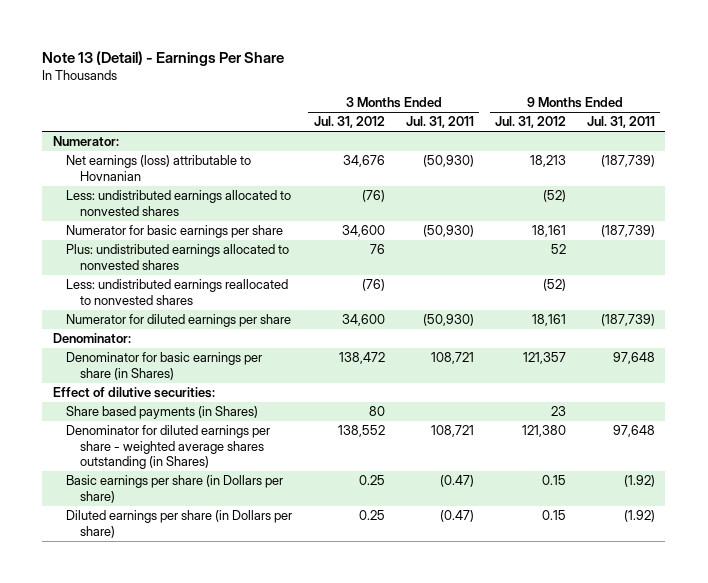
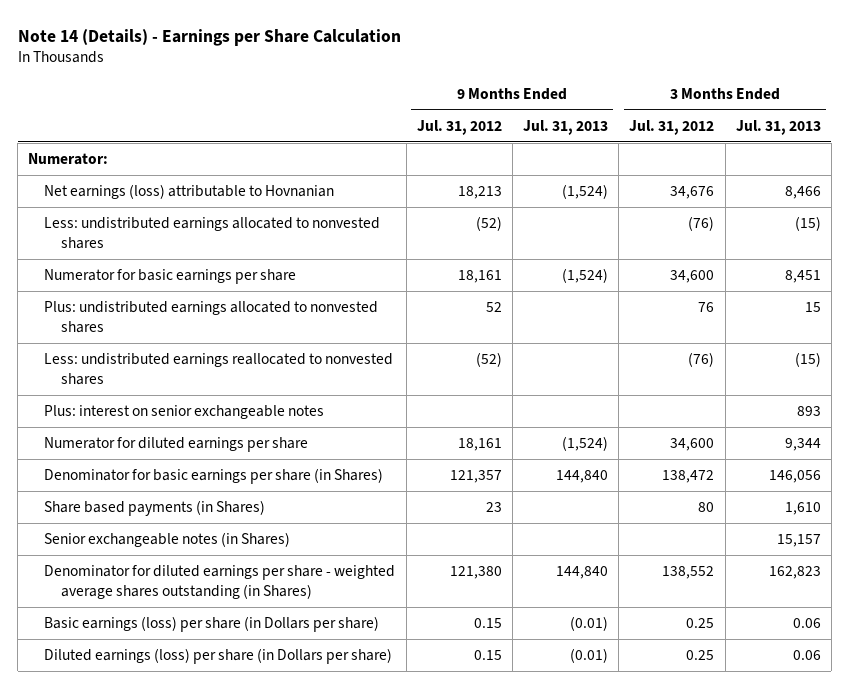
- Note 13 (Detail) - Earnings Per Share
+ Note 14 (Details) - Earnings per Share Calculation
- | 3 Months Ended Jul. 31, 2012 | 3 Months Ended Jul. 31, 2011 | 9 Months Ended Jul. 31, 2012 | 9 Months Ended Jul. 31, 2011
+ | 9 Months Ended Jul. 31, 2012 | 9 Months Ended Jul. 31, 2013 | 3 Months Ended Jul. 31, 2012 | 3 Months Ended Jul. 31, 2013
+ Plus: interest on senior exchangeable notes | | | | 893
- Denominator:
- Effect of dilutive securities:
+ Senior exchangeable notes (in Shares) | | | | 15,157
- Basic earnings per share (in Dollars per share) | 0.25 | (0.47) | 0.15 | (1.92)
- Diluted earnings per share (in Dollars per share) | 0.25 | (0.47) | 0.15 | (1.92)
+ Basic earnings (loss) per share (in Dollars per share) | 0.15 | (0.01) | 0.25 | 0.06
+ Diluted earnings (loss) per share (in Dollars per share) | 0.15 | (0.01) | 0.25 | 0.06

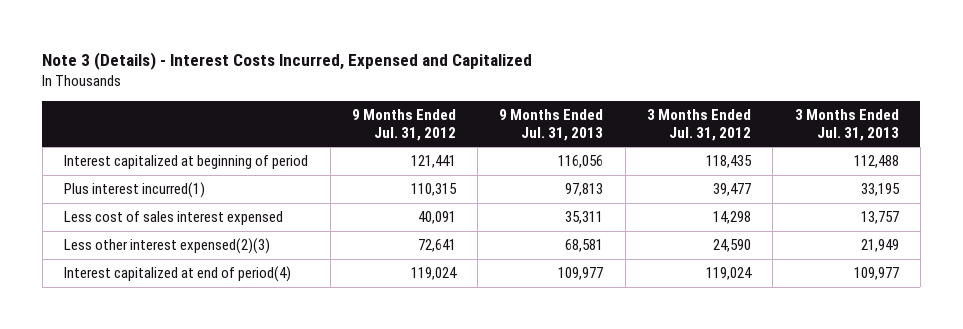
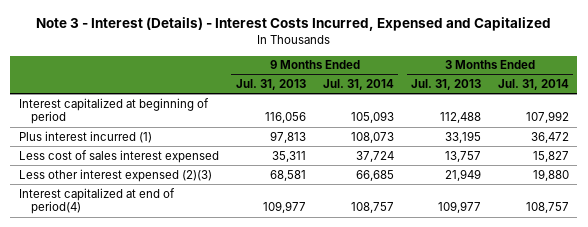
- Note 3 (Details) - Interest Costs Incurred, Expensed and Capitalized
+ Note 3 - Interest (Details) - Interest Costs Incurred, Expensed and Capitalized
- | 9 Months Ended Jul. 31, 2012 | 9 Months Ended Jul. 31, 2013 | 3 Months Ended Jul. 31, 2012 | 3 Months Ended Jul. 31, 2013
+ | 9 Months Ended Jul. 31, 2013 | 9 Months Ended Jul. 31, 2014 | 3 Months Ended Jul. 31, 2013 | 3 Months Ended Jul. 31, 2014
- Plus interest incurred(1) | 110,315 | 97,813 | 39,477 | 33,195
+ Plus interest incurred (1) | 97,813 | 108,073 | 33,195 | 36,472
- Less other interest expensed(2)(3) | 72,641 | 68,581 | 24,590 | 21,949
+ Less other interest expensed (2)(3) | 68,581 | 66,685 | 21,949 | 19,880

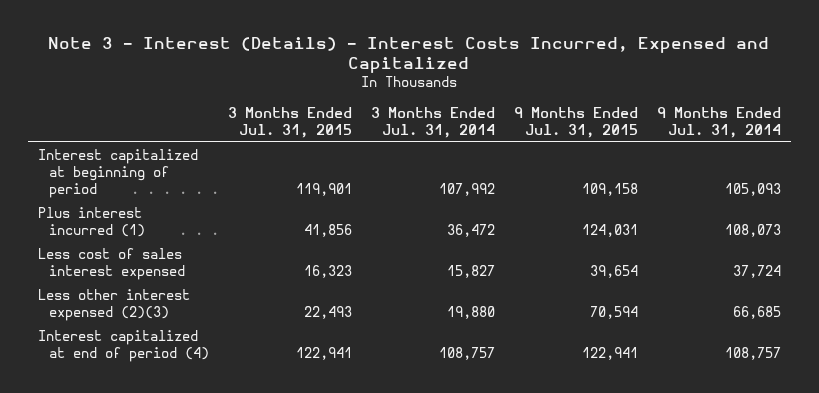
- | 9 Months Ended Jul. 31, 2013 | 9 Months Ended Jul. 31, 2014 | 3 Months Ended Jul. 31, 2013 | 3 Months Ended Jul. 31, 2014
+ | 3 Months Ended Jul. 31, 2015 | 3 Months Ended Jul. 31, 2014 | 9 Months Ended Jul. 31, 2015 | 9 Months Ended Jul. 31, 2014
- Interest capitalized at end of period(4) | 109,977 | 108,757 | 109,977 | 108,757
+ Interest capitalized at end of period (4) | 122,941 | 108,757 | 122,941 | 108,757

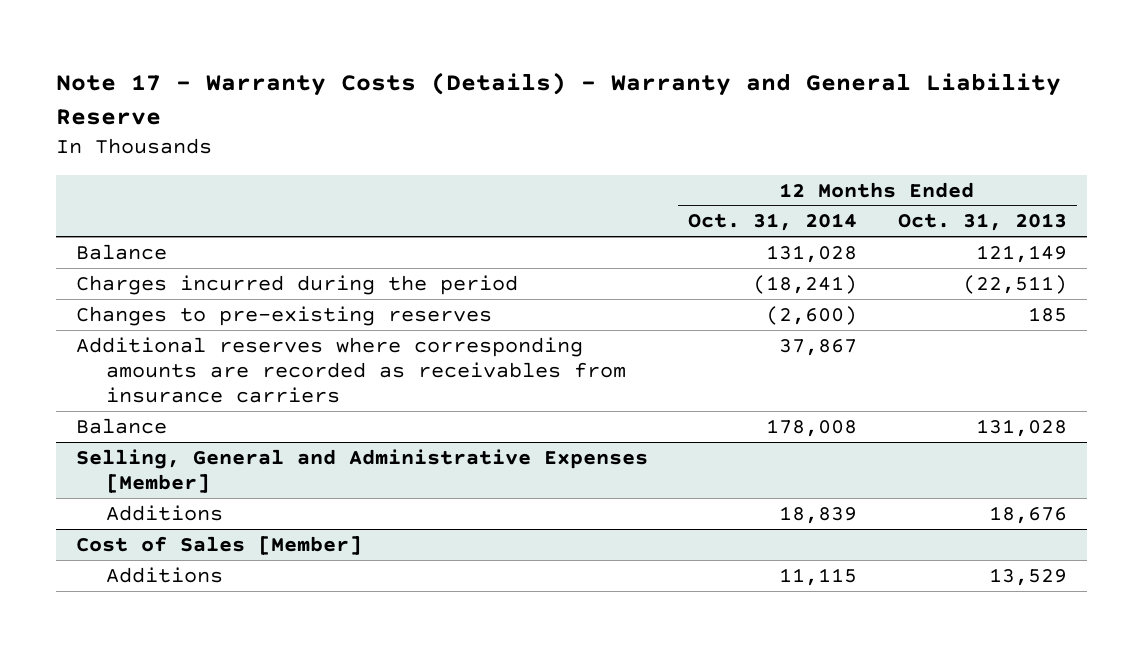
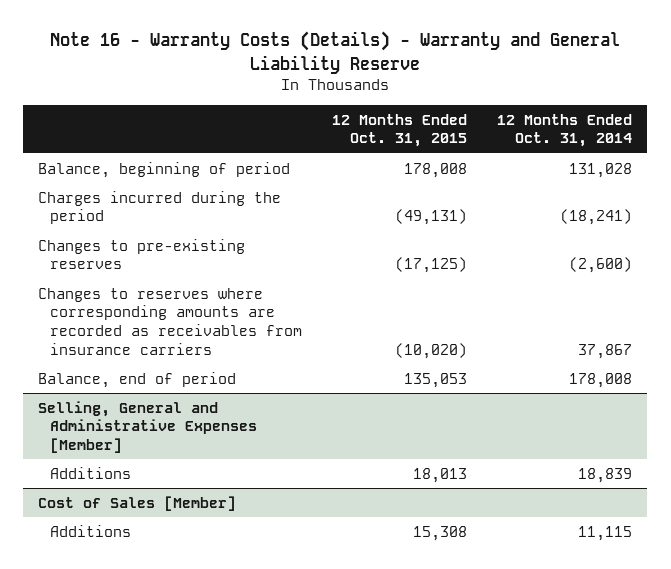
- Note 17 - Warranty Costs (Details) - Warranty and General Liability Reserve
+ Note 16 - Warranty Costs (Details) - Warranty and General Liability Reserve
- | 12 Months Ended Oct. 31, 2014 | 12 Months Ended Oct. 31, 2013
+ | 12 Months Ended Oct. 31, 2015 | 12 Months Ended Oct. 31, 2014
- Balance | 131,028 | 121,149
+ Balance, beginning of period | 178,008 | 131,028
- Additional reserves where corresponding amounts are recorded as receivables from insurance carriers | 37,867 |
- Balance | 178,008 | 131,028
+ Changes to reserves where corresponding amounts are recorded as receivables from insurance carriers | (10,020) | 37,867
+ Balance, end of period | 135,053 | 178,008

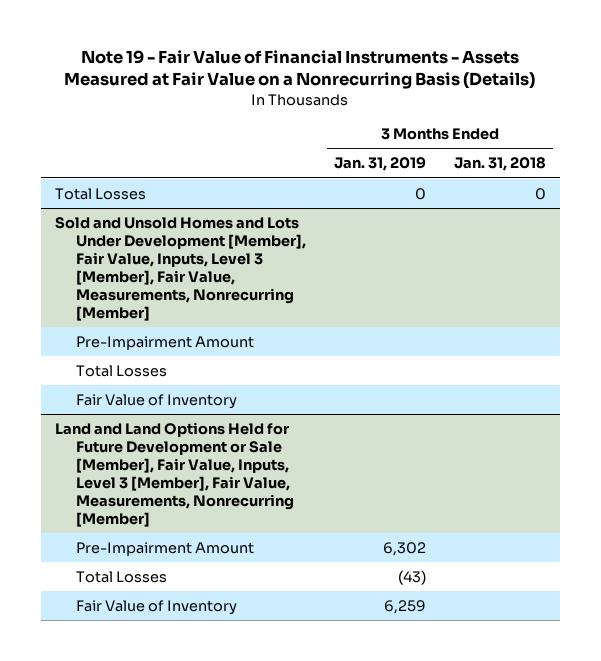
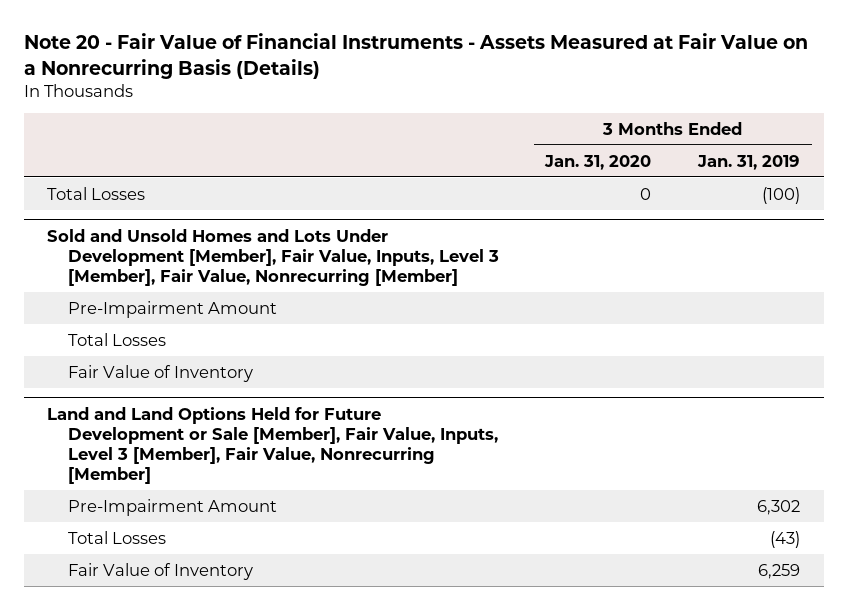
- Note 19 - Fair Value of Financial Instruments - Assets Measured at Fair Value on a Nonrecurring Basis (Details)
+ Note 20 - Fair Value of Financial Instruments - Assets Measured at Fair Value on a Nonrecurring Basis (Details)
- | 3 Months Ended Jan. 31, 2019 | 3 Months Ended Jan. 31, 2018
+ | 3 Months Ended Jan. 31, 2020 | 3 Months Ended Jan. 31, 2019
- Total Losses | 0 | 0
- Sold and Unsold Homes and Lots Under Development [Member], Fair Value, Inputs, Level 3 [Member], Fair Value, Measurements, Nonrecurring [Member]
+ Total Losses | 0 | (100)
+ Sold and Unsold Homes and Lots Under Development [Member], Fair Value, Inputs, Level 3 [Member], Fair Value, Nonrecurring [Member]
- Land and Land Options Held for Future Development or Sale [Member], Fair Value, Inputs, Level 3 [Member], Fair Value, Measurements, Nonrecurring [Member]
+ Land and Land Options Held for Future Development or Sale [Member], Fair Value, Inputs, Level 3 [Member], Fair Value, Nonrecurring [Member]

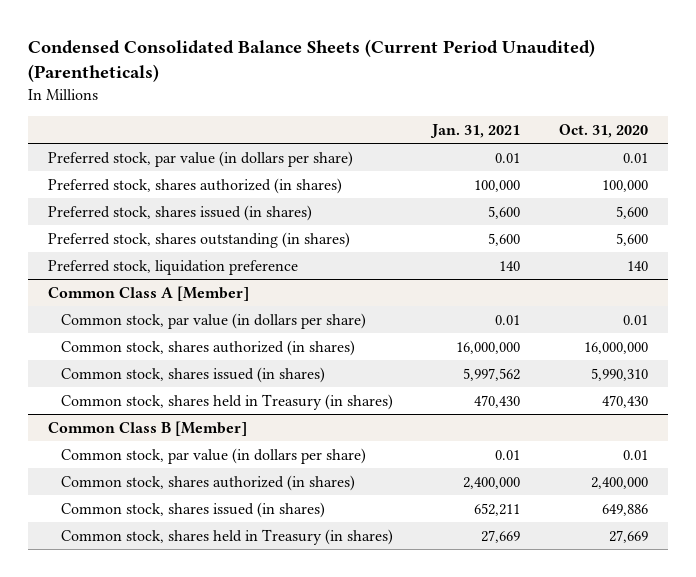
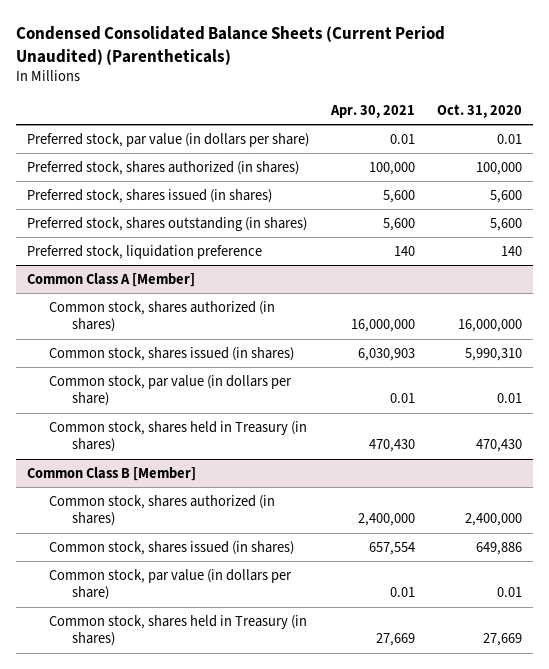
- | Jan. 31, 2021 | Oct. 31, 2020
+ | Apr. 30, 2021 | Oct. 31, 2020
@ Common Class A [Member]
moved down: Common stock, par value (in dollars per share) | 0.01 | 0.01
@ Common Class B [Member]
moved down: Common stock, par value (in dollars per share) | 0.01 | 0.01

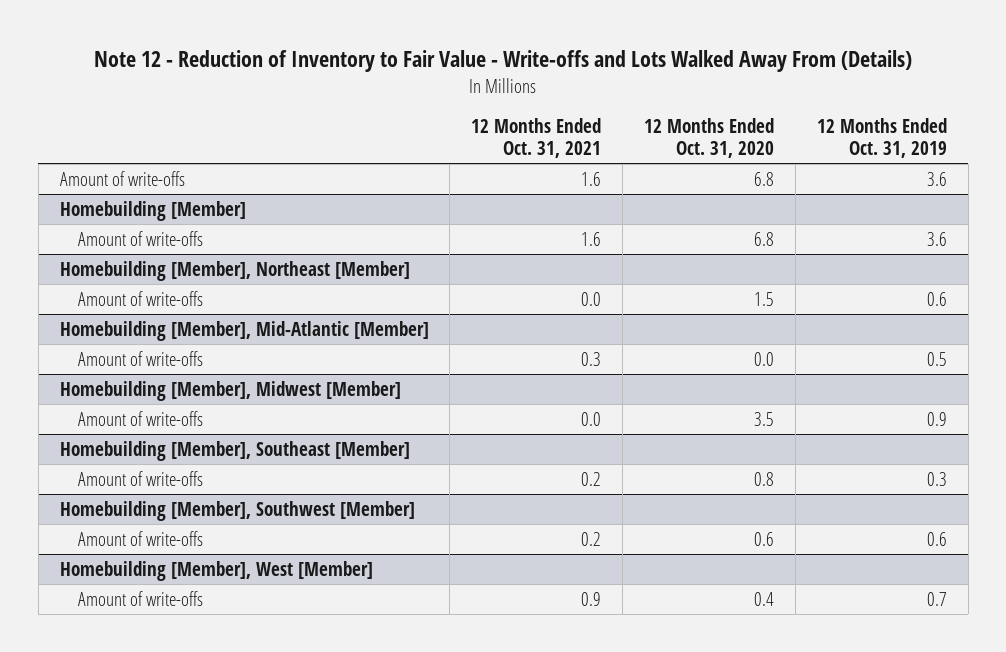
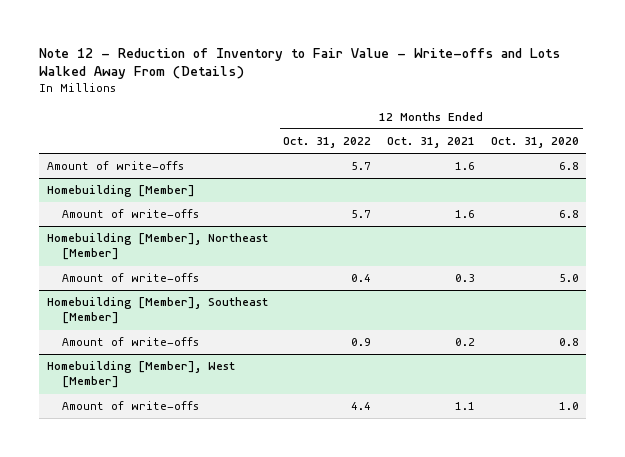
- | 12 Months Ended Oct. 31, 2021 | 12 Months Ended Oct. 31, 2020 | 12 Months Ended Oct. 31, 2019
+ | 12 Months Ended Oct. 31, 2022 | 12 Months Ended Oct. 31, 2021 | 12 Months Ended Oct. 31, 2020
@ Homebuilding [Member], Northeast [Member]
- Amount of write-offs | 0.0 | 1.5 | 0.6
- Homebuilding [Member], Mid-Atlantic [Member]
- Amount of write-offs | 0.3 | 0.0 | 0.5
- Homebuilding [Member], Midwest [Member]
- Amount of write-offs | 0.0 | 3.5 | 0.9
@ Homebuilding [Member], Northeast [Member]
+ Amount of write-offs | 0.4 | 0.3 | 5.0
- Homebuilding [Member], Southwest [Member]
- Amount of write-offs | 0.2 | 0.6 | 0.6
@ Homebuilding [Member], West [Member]
- Amount of write-offs | 0.9 | 0.4 | 0.7
+ Amount of write-offs | 4.4 | 1.1 | 1.0

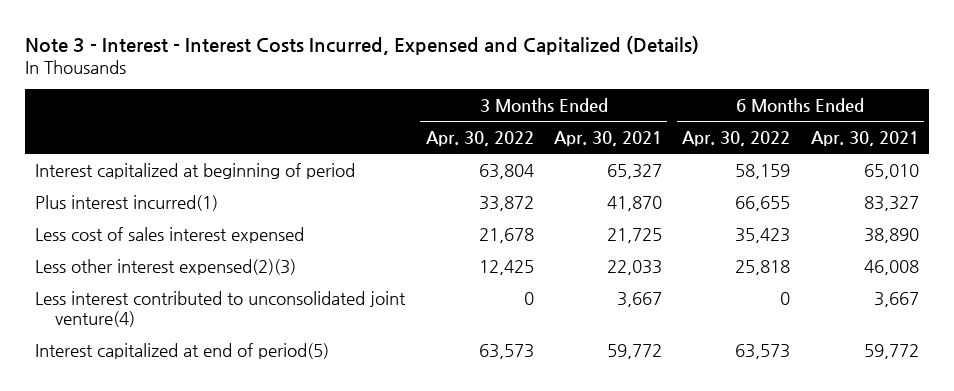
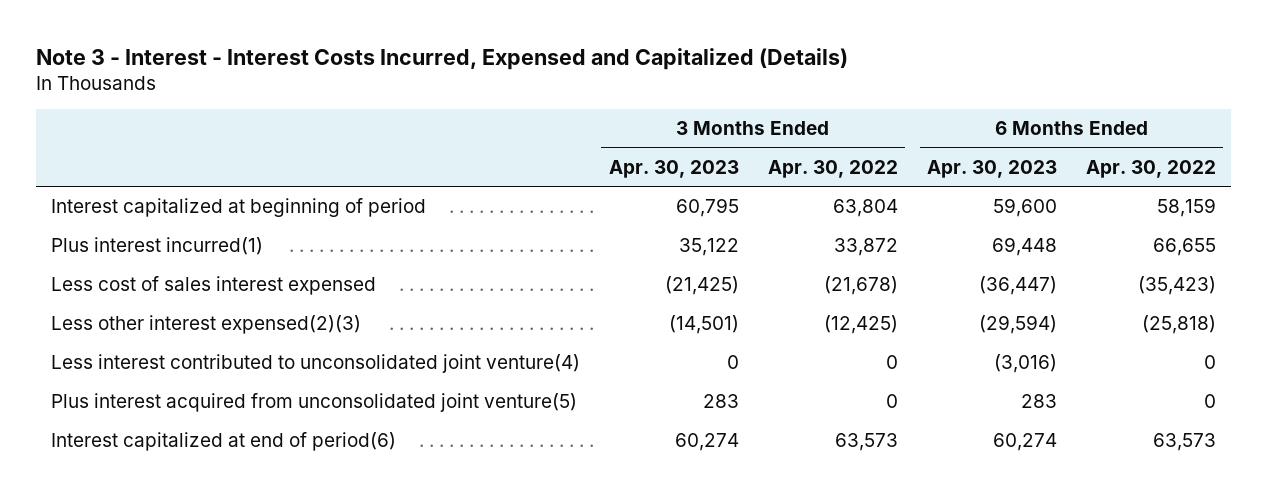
- | 3 Months Ended Apr. 30, 2022 | 3 Months Ended Apr. 30, 2021 | 6 Months Ended Apr. 30, 2022 | 6 Months Ended Apr. 30, 2021
+ | 3 Months Ended Apr. 30, 2023 | 3 Months Ended Apr. 30, 2022 | 6 Months Ended Apr. 30, 2023 | 6 Months Ended Apr. 30, 2022
- Less cost of sales interest expensed | 21,678 | 21,725 | 35,423 | 38,890
- Less other interest expensed(2)(3) | 12,425 | 22,033 | 25,818 | 46,008
+ Less cost of sales interest expensed | (21,425) | (21,678) | (36,447) | (35,423)
+ Less other interest expensed(2)(3) | (14,501) | (12,425) | (29,594) | (25,818)
- Interest capitalized at end of period(5) | 63,573 | 59,772 | 63,573 | 59,772
+ Plus interest acquired from unconsolidated joint venture(5) | 283 | 0 | 283 | 0
+ Interest capitalized at end of period(6) | 60,274 | 63,573 | 60,274 | 63,573

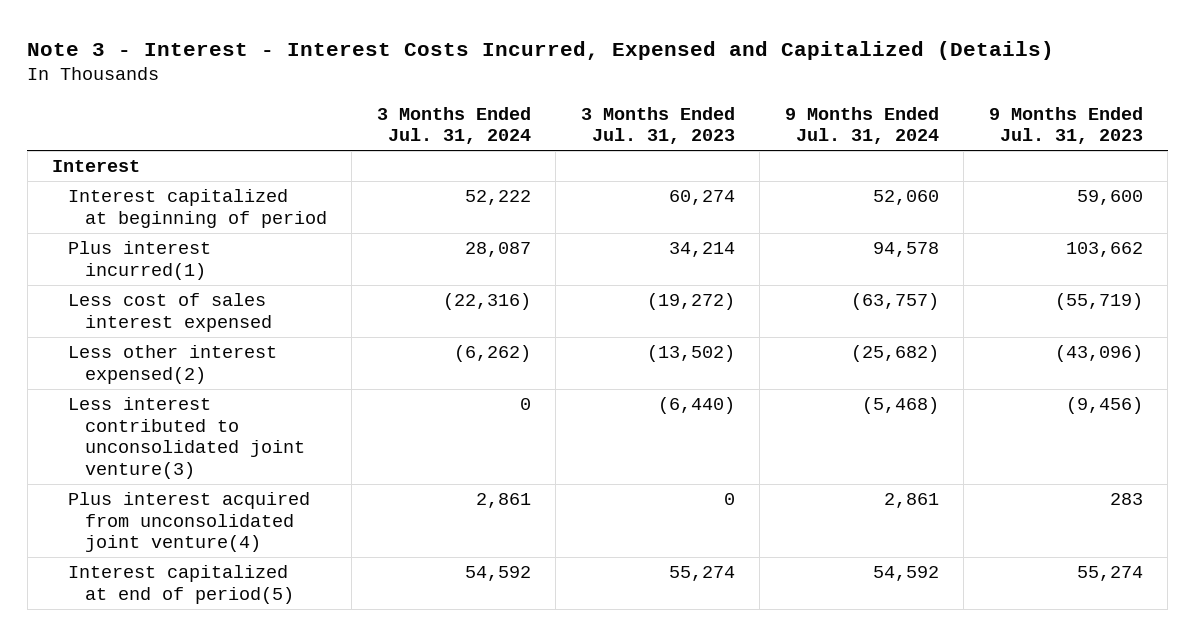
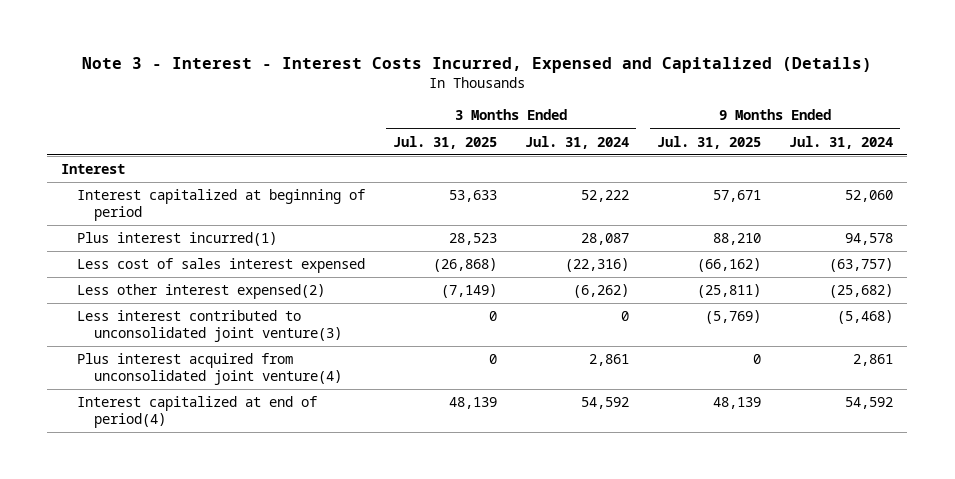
- | 3 Months Ended Jul. 31, 2024 | 3 Months Ended Jul. 31, 2023 | 9 Months Ended Jul. 31, 2024 | 9 Months Ended Jul. 31, 2023
+ | 3 Months Ended Jul. 31, 2025 | 3 Months Ended Jul. 31, 2024 | 9 Months Ended Jul. 31, 2025 | 9 Months Ended Jul. 31, 2024
- Interest capitalized at end of period(5) | 54,592 | 55,274 | 54,592 | 55,274
+ Interest capitalized at end of period(4) | 48,139 | 54,592 | 48,139 | 54,592

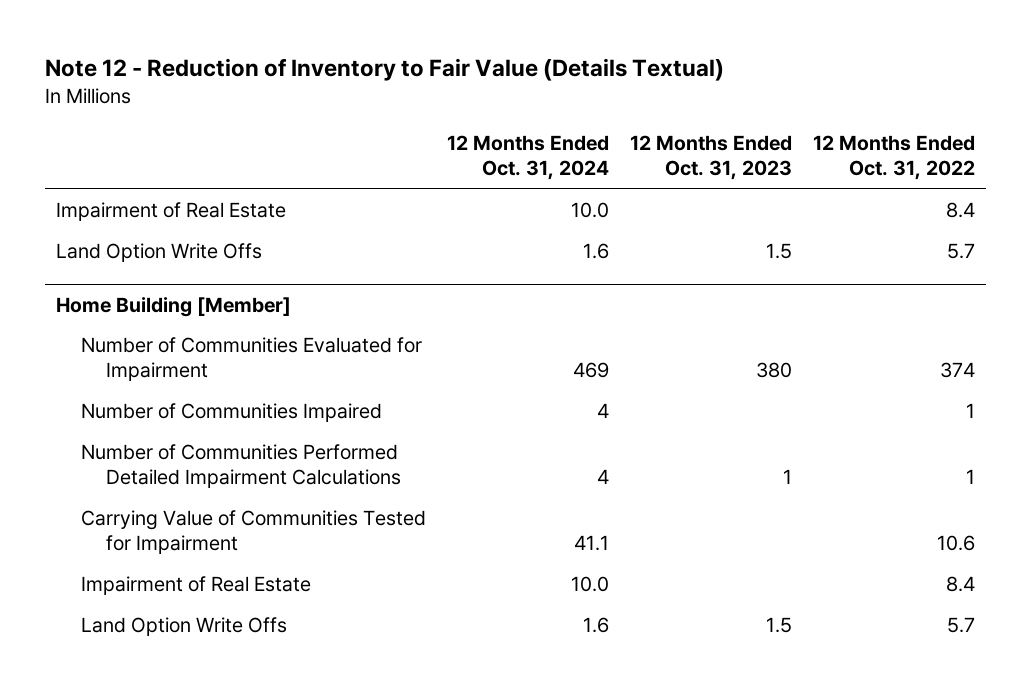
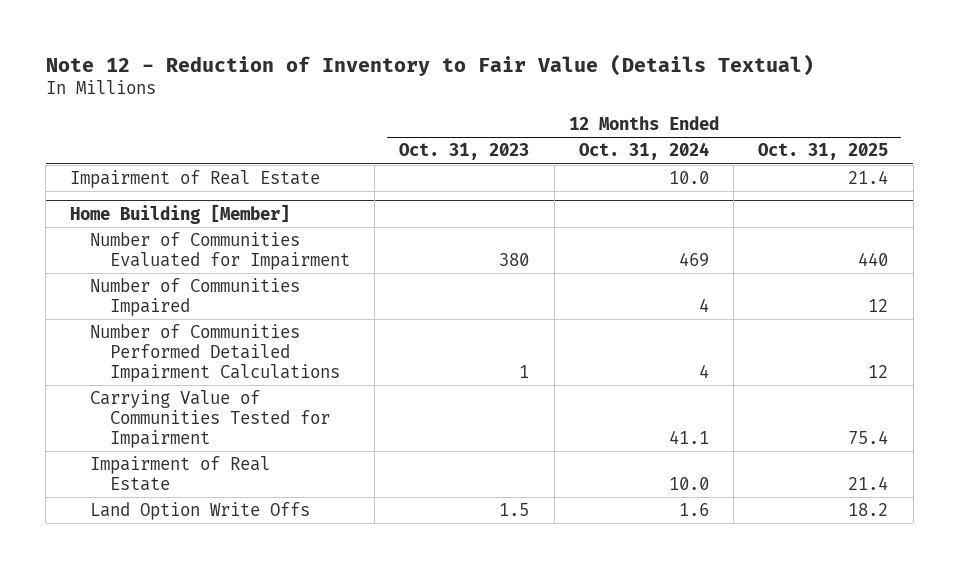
- | 12 Months Ended Oct. 31, 2024 | 12 Months Ended Oct. 31, 2023 | 12 Months Ended Oct. 31, 2022
+ | 12 Months Ended Oct. 31, 2023 | 12 Months Ended Oct. 31, 2024 | 12 Months Ended Oct. 31, 2025
- Land Option Write Offs | 1.6 | 1.5 | 5.7

